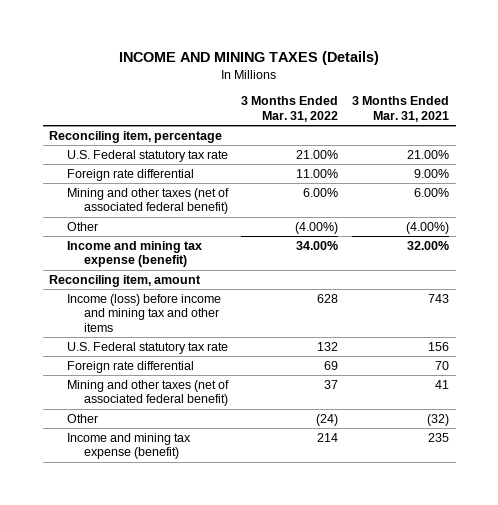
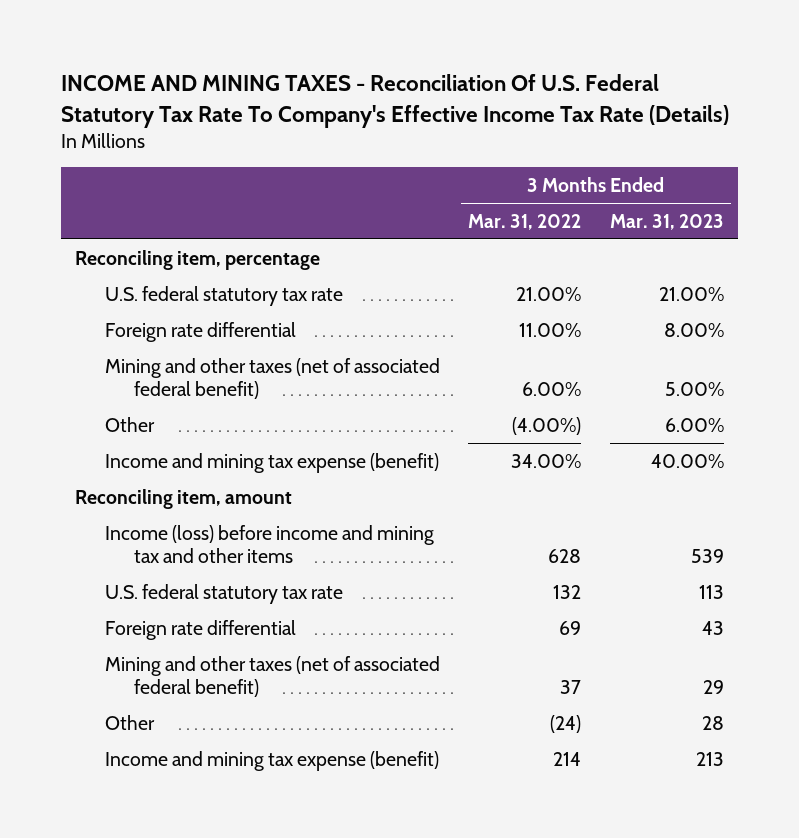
- INCOME AND MINING TAXES (Details)
+ INCOME AND MINING TAXES - Reconciliation Of U.S. Federal Statutory Tax Rate To Company's Effective Income Tax Rate (Details)
- | 3 Months Ended Mar. 31, 2022 | 3 Months Ended Mar. 31, 2021
+ | 3 Months Ended Mar. 31, 2022 | 3 Months Ended Mar. 31, 2023
- U.S. Federal statutory tax rate | 21.00% | 21.00%
+ U.S. federal statutory tax rate | 21.00% | 21.00%
- U.S. Federal statutory tax rate | 132 | 156
+ U.S. federal statutory tax rate | 132 | 113

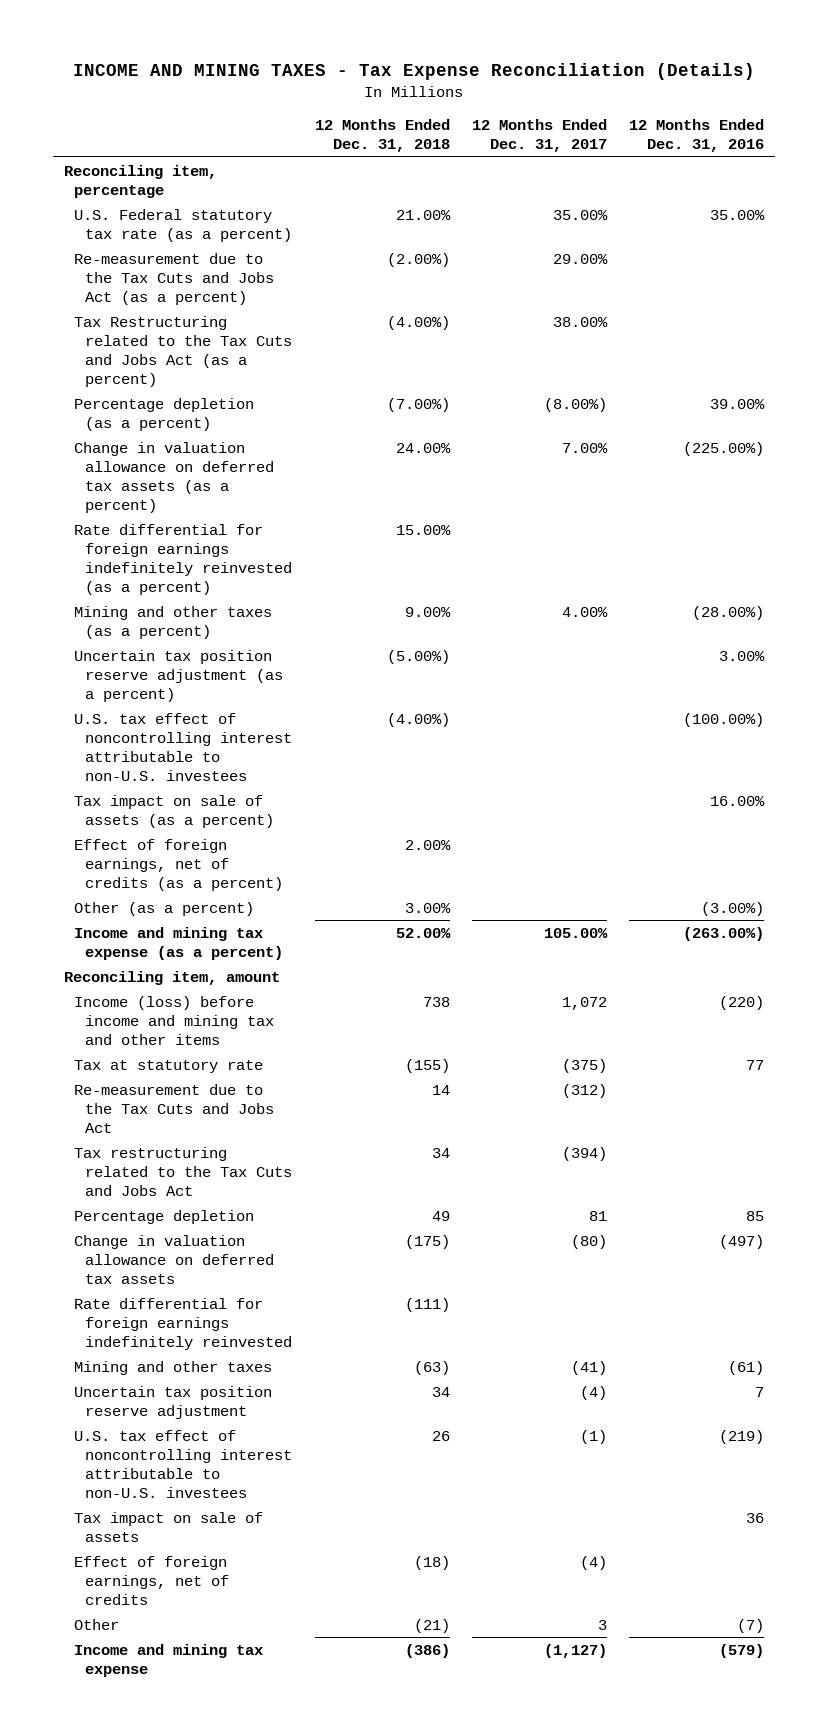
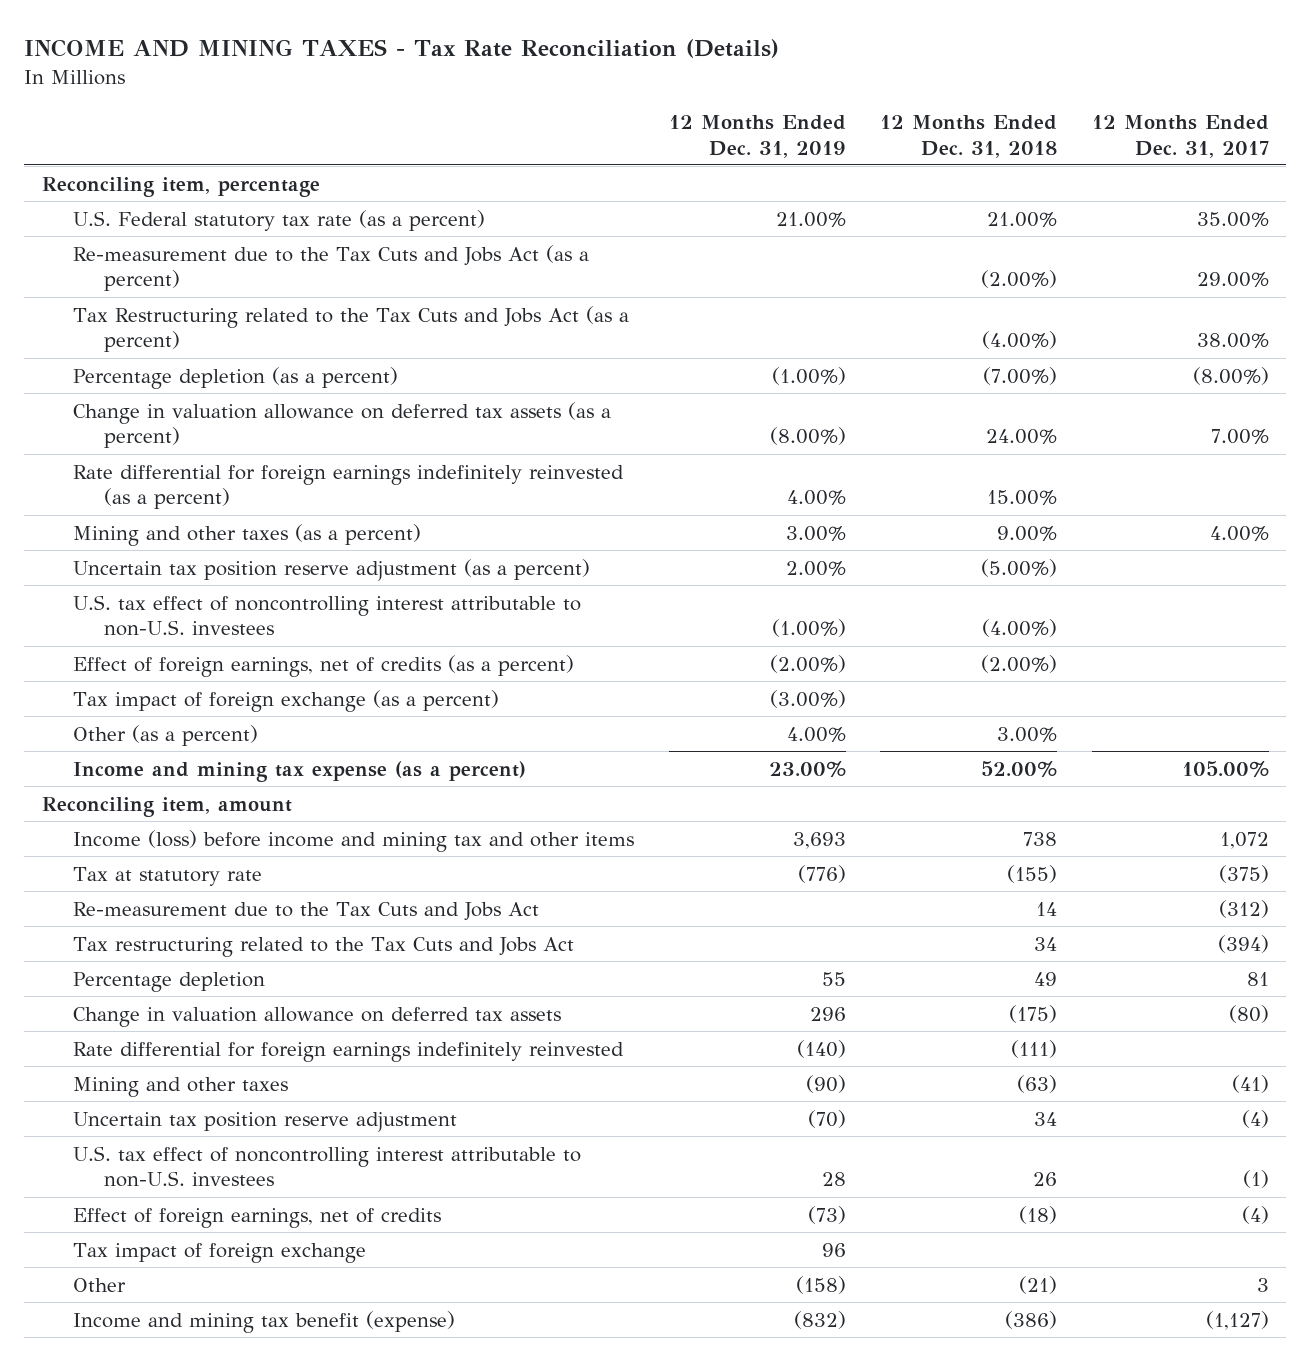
- INCOME AND MINING TAXES - Tax Expense Reconciliation (Details)
+ INCOME AND MINING TAXES - Tax Rate Reconciliation (Details)
- | 12 Months Ended Dec. 31, 2018 | 12 Months Ended Dec. 31, 2017 | 12 Months Ended Dec. 31, 2016
+ | 12 Months Ended Dec. 31, 2019 | 12 Months Ended Dec. 31, 2018 | 12 Months Ended Dec. 31, 2017
- Tax impact on sale of assets (as a percent) | | | 16.00%
- Effect of foreign earnings, net of credits (as a percent) | 2.00% | |
+ Effect of foreign earnings, net of credits (as a percent) | (2.00%) | (2.00%) |
+ Tax impact of foreign exchange (as a percent) | (3.00%) | |
- Tax impact on sale of assets | | | 36
+ Tax impact of foreign exchange | 96 | |
- Income and mining tax expense | (386) | (1,127) | (579)
+ Income and mining tax benefit (expense) | (832) | (386) | (1,127)

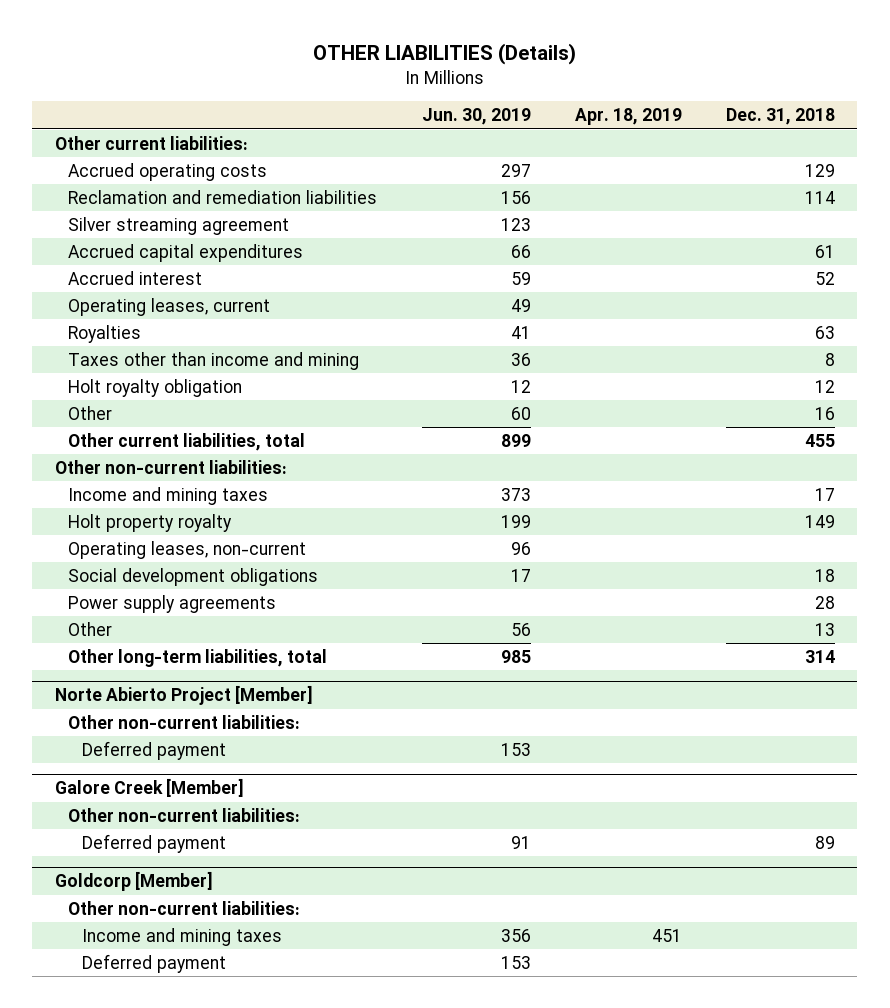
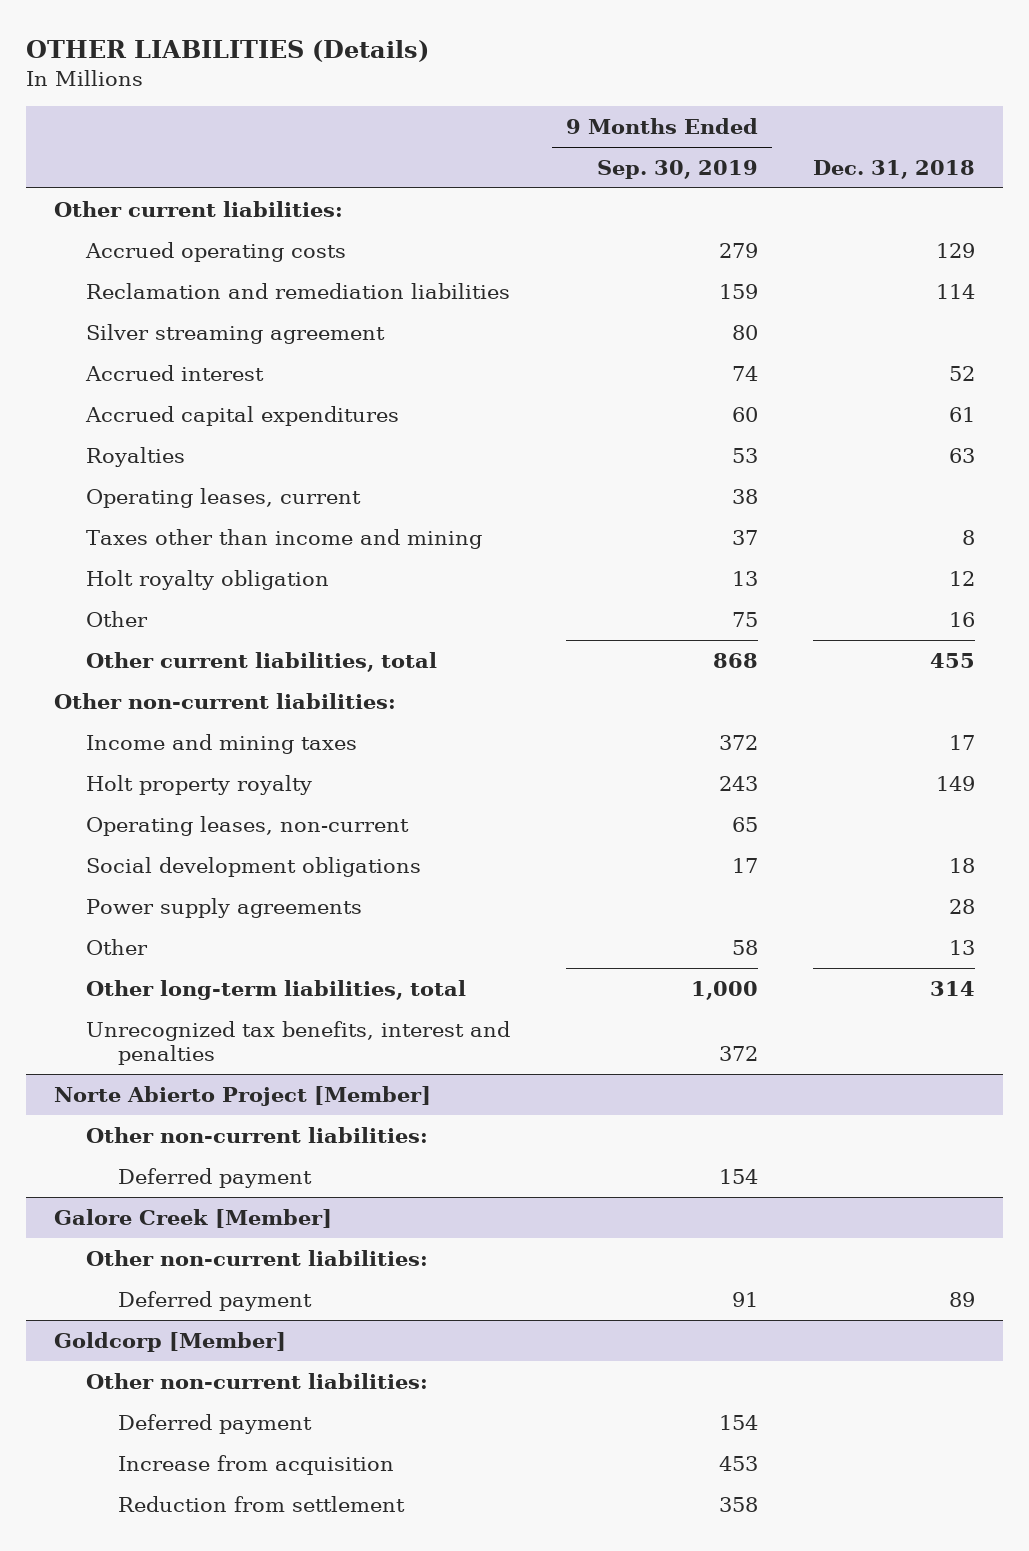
- | Jun. 30, 2019 | Apr. 18, 2019 | Dec. 31, 2018
+ | 9 Months Ended Sep. 30, 2019 | Dec. 31, 2018
moved down: Accrued capital expenditures | 60 | 61
moved down: Operating leases, current | 38 |
+ Unrecognized tax benefits, interest and penalties | 372 |
@ Goldcorp [Member]
- Income and mining taxes | 356 | 451 |
+ Increase from acquisition | 453 |
+ Reduction from settlement | 358 |

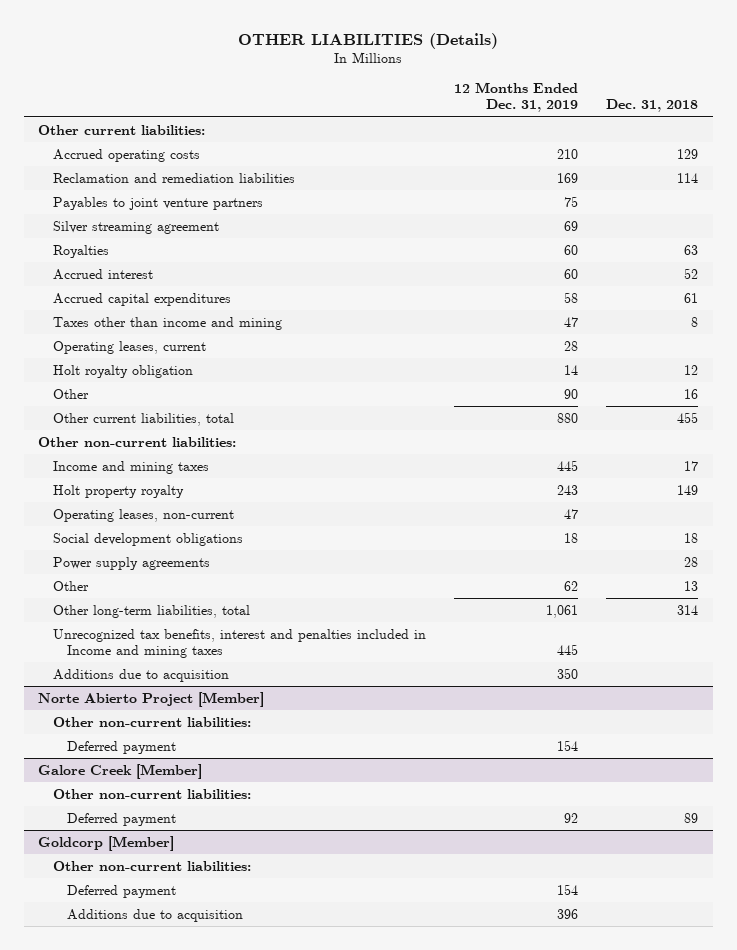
- | 9 Months Ended Sep. 30, 2019 | Dec. 31, 2018
+ | 12 Months Ended Dec. 31, 2019 | Dec. 31, 2018
+ Payables to joint venture partners | 75 |
moved up: Royalties | 60 | 63
moved down: Operating leases, current | 28 |
- Unrecognized tax benefits, interest and penalties | 372 |
+ Unrecognized tax benefits, interest and penalties included in Income and mining taxes | 445 |
+ Additions due to acquisition | 350 |
@ Goldcorp [Member]
- Increase from acquisition | 453 |
- Reduction from settlement | 358 |
+ Additions due to acquisition | 396 |

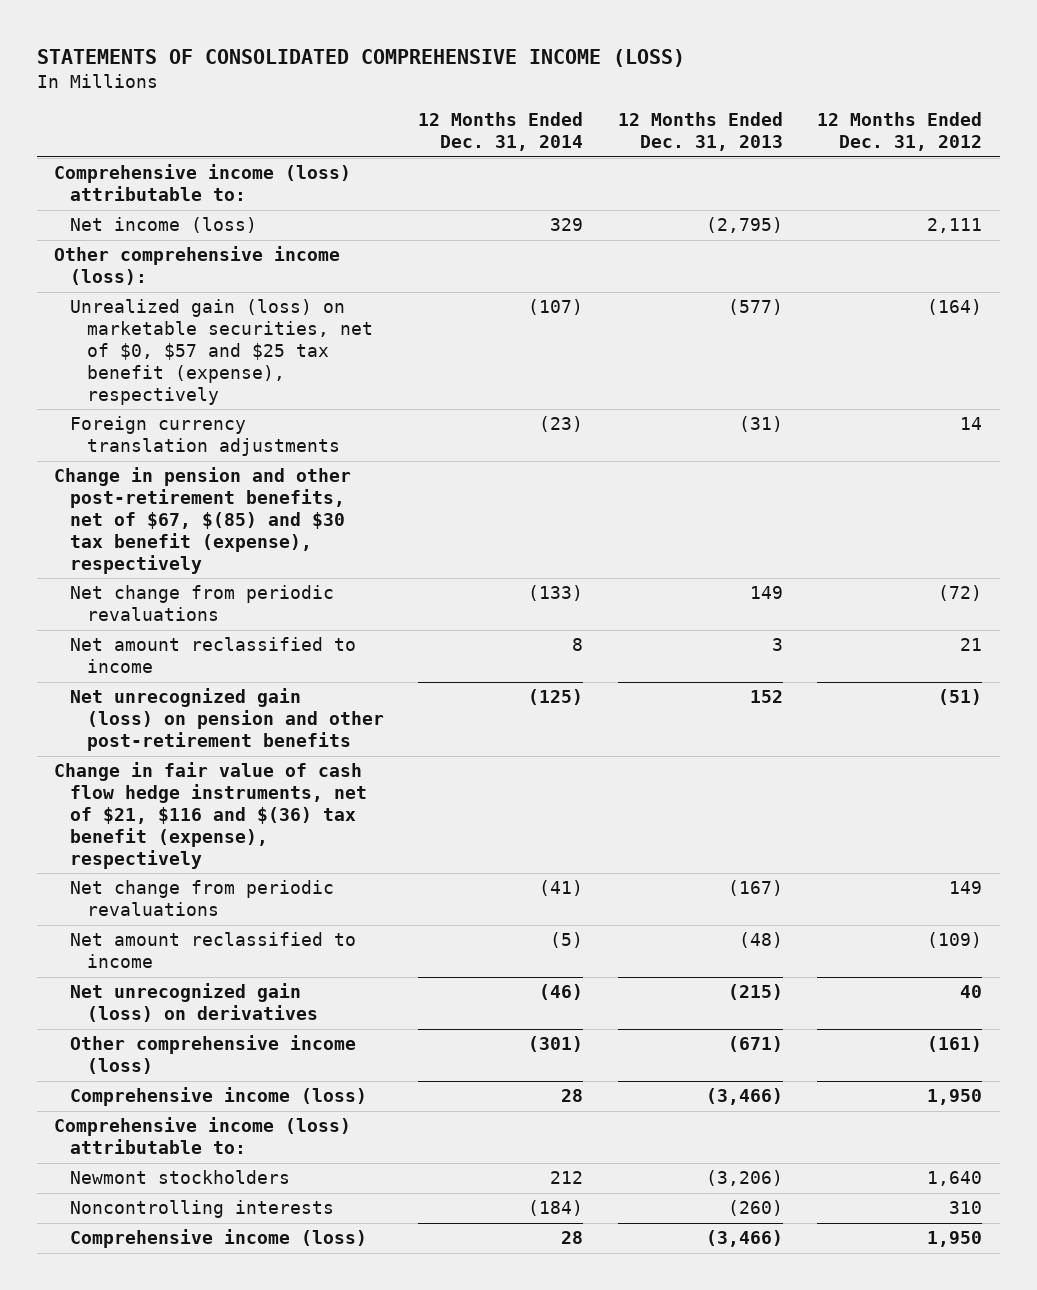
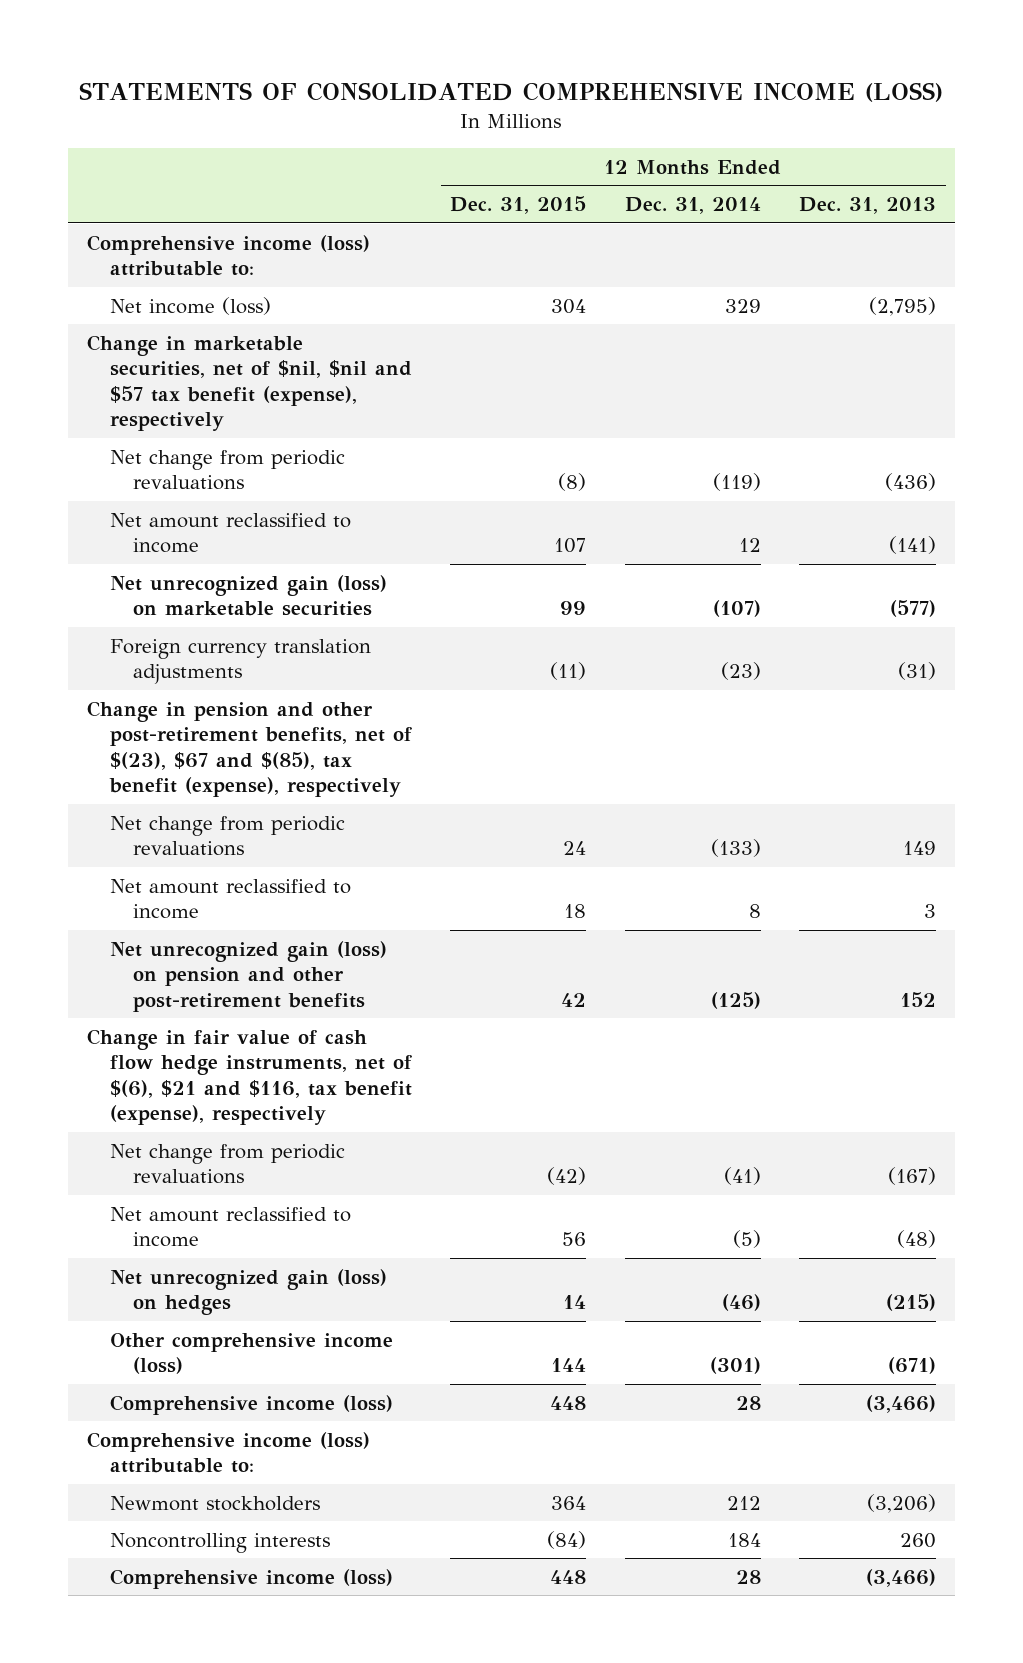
- | 12 Months Ended Dec. 31, 2014 | 12 Months Ended Dec. 31, 2013 | 12 Months Ended Dec. 31, 2012
+ | 12 Months Ended Dec. 31, 2015 | 12 Months Ended Dec. 31, 2014 | 12 Months Ended Dec. 31, 2013
- Other comprehensive income (loss):
- Unrealized gain (loss) on marketable securities, net of $0, $57 and $25 tax benefit (expense), respectively | (107) | (577) | (164)
+ Change in marketable securities, net of $nil, $nil and $57 tax benefit (expense), respectively
+ Net change from periodic revaluations | (8) | (119) | (436)
+ Net amount reclassified to income | 107 | 12 | (141)
+ Net unrecognized gain (loss) on marketable securities | 99 | (107) | (577)
- Change in pension and other post-retirement benefits, net of $67, $(85) and $30 tax benefit (expense), respectively
+ Change in pension and other post-retirement benefits, net of $(23), $67 and $(85), tax benefit (expense), respectively
- Change in fair value of cash flow hedge instruments, net of $21, $116 and $(36) tax benefit (expense), respectively
+ Change in fair value of cash flow hedge instruments, net of $(6), $21 and $116, tax benefit (expense), respectively
- Net unrecognized gain (loss) on derivatives | (46) | (215) | 40
+ Net unrecognized gain (loss) on hedges | 14 | (46) | (215)
- Noncontrolling interests | (184) | (260) | 310
+ Noncontrolling interests | (84) | 184 | 260

